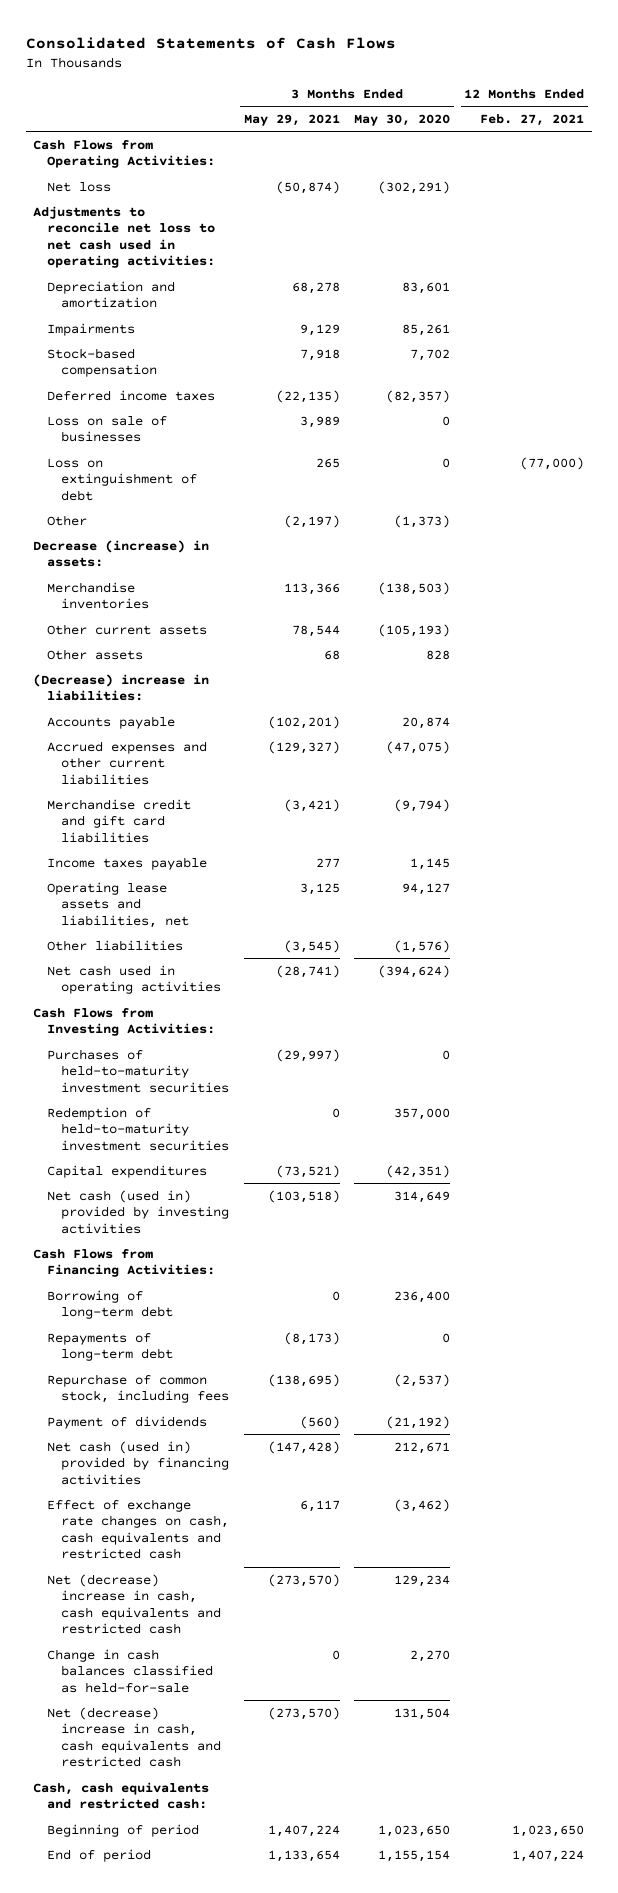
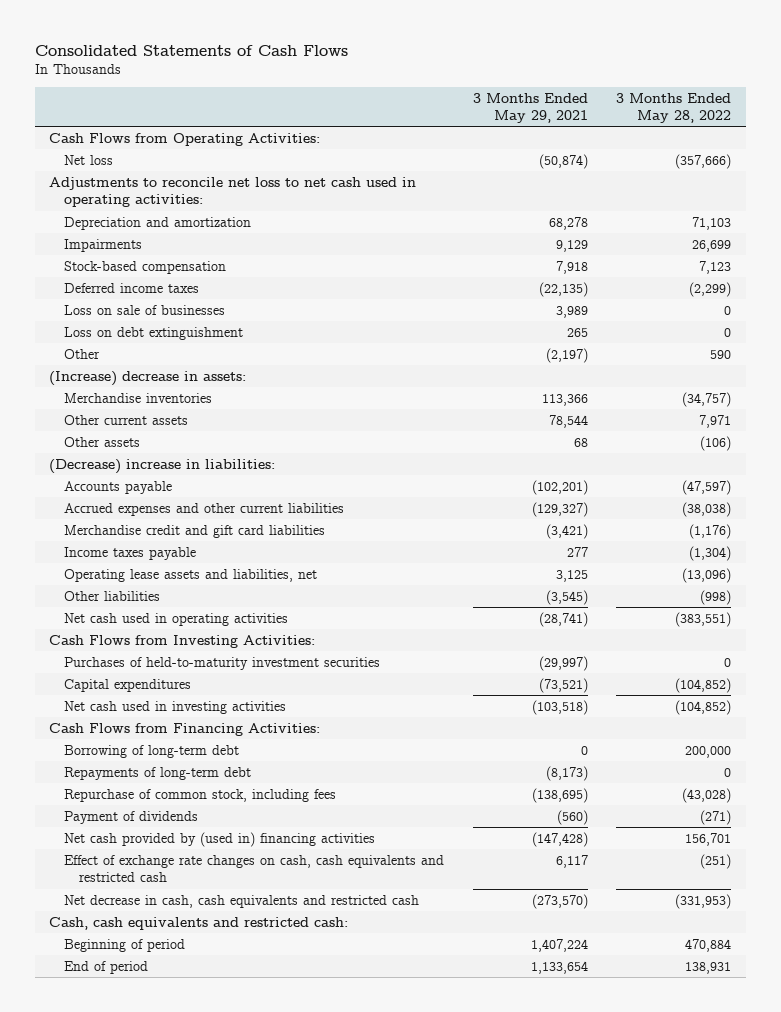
- | 3 Months Ended May 29, 2021 | 3 Months Ended May 30, 2020 | 12 Months Ended Feb. 27, 2021
+ | 3 Months Ended May 29, 2021 | 3 Months Ended May 28, 2022
- Loss on extinguishment of debt | 265 | 0 | (77,000)
+ Loss on debt extinguishment | 265 | 0
- Decrease (increase) in assets:
+ (Increase) decrease in assets:
- Redemption of held-to-maturity investment securities | 0 | 357,000 |
- Net cash (used in) provided by investing activities | (103,518) | 314,649 |
+ Net cash used in investing activities | (103,518) | (104,852)
- Net cash (used in) provided by financing activities | (147,428) | 212,671 |
+ Net cash provided by (used in) financing activities | (147,428) | 156,701
- Net (decrease) increase in cash, cash equivalents and restricted cash | (273,570) | 129,234 |
- Change in cash balances classified as held-for-sale | 0 | 2,270 |
- Net (decrease) increase in cash, cash equivalents and restricted cash | (273,570) | 131,504 |
+ Net decrease in cash, cash equivalents and restricted cash | (273,570) | (331,953)

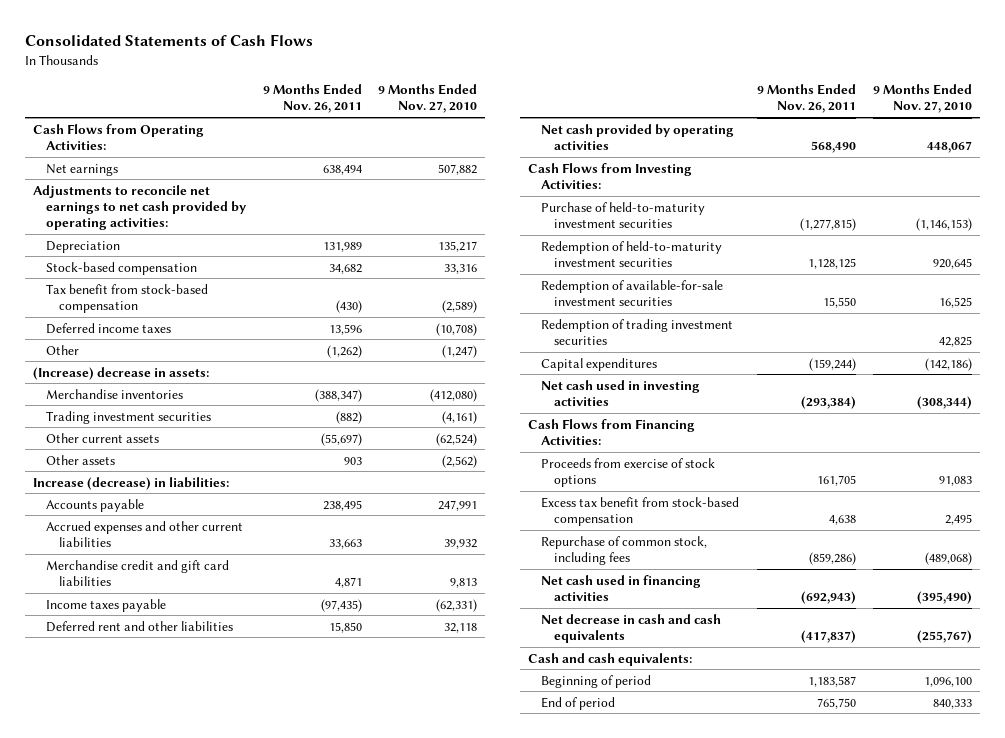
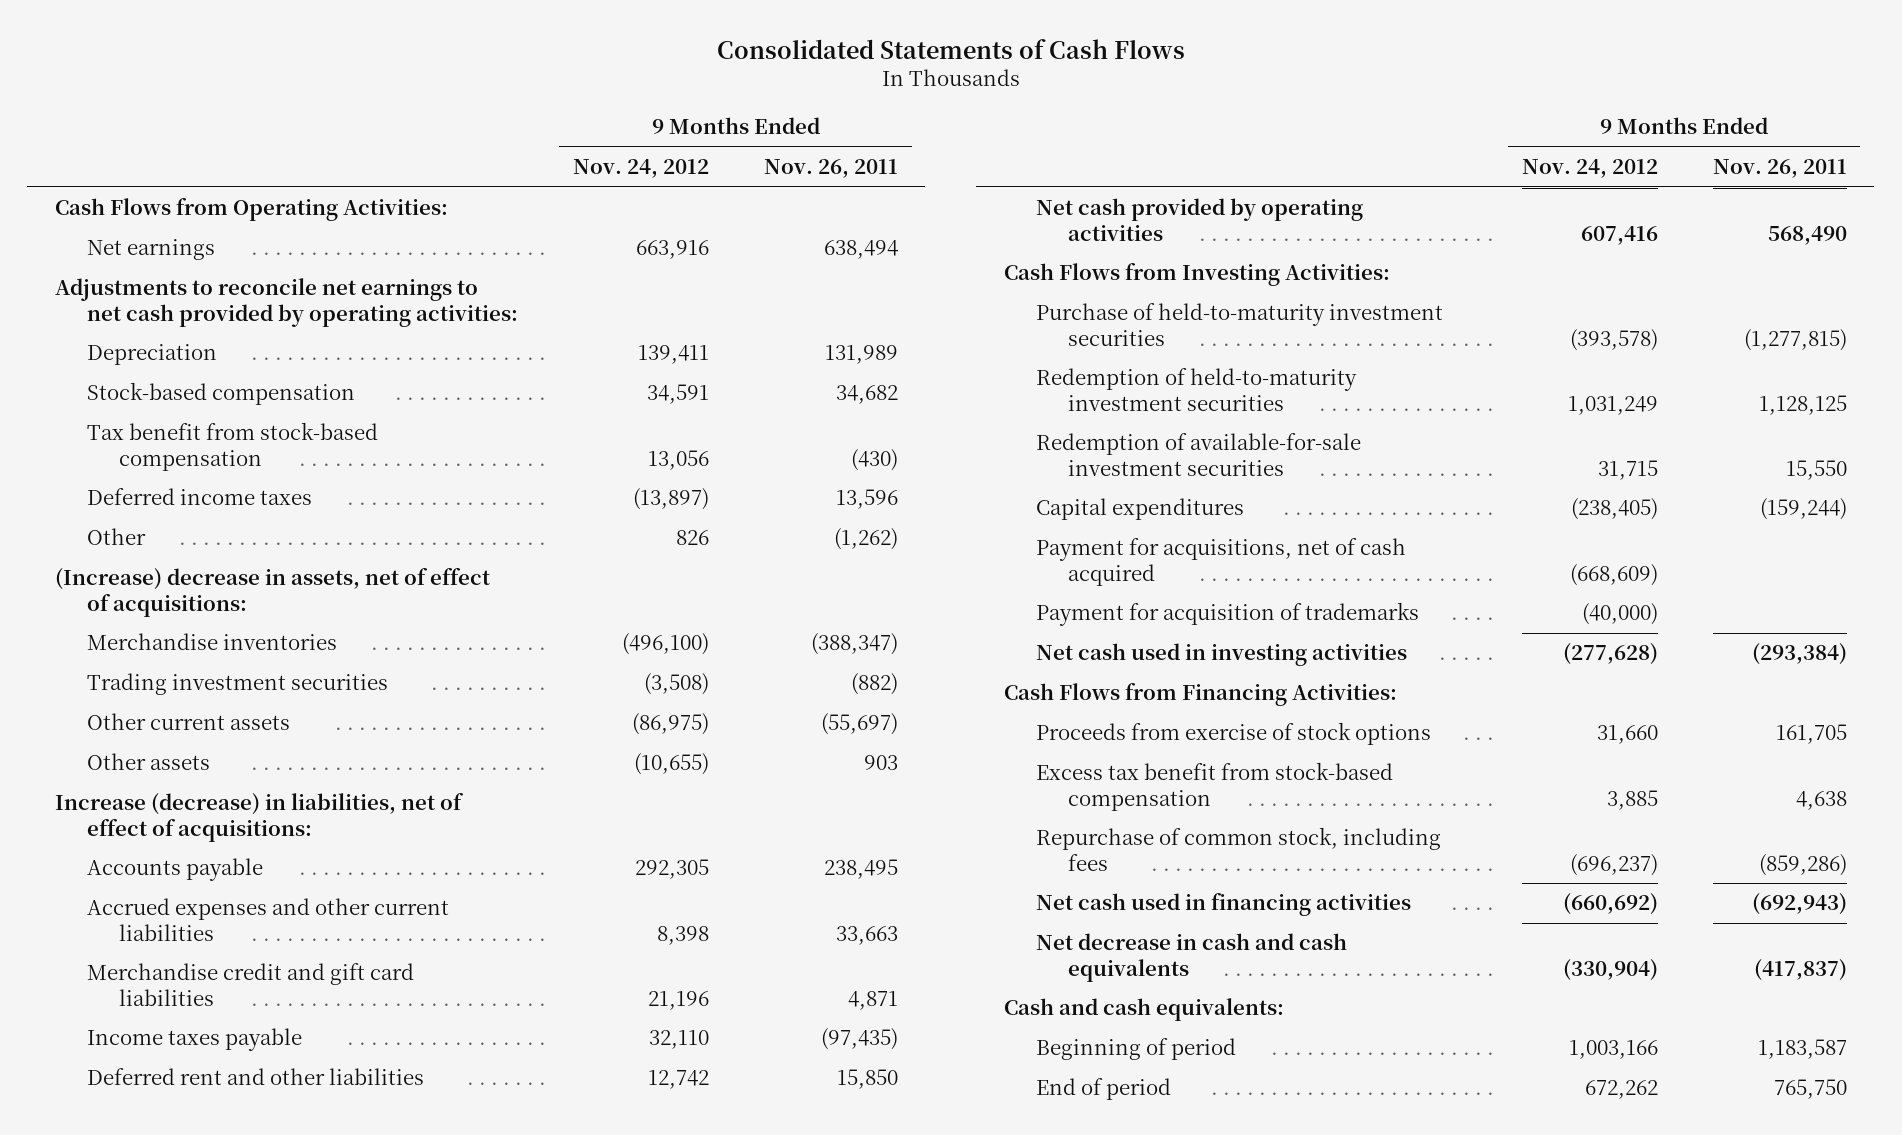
- | 9 Months Ended Nov. 26, 2011 | 9 Months Ended Nov. 27, 2010
+ | 9 Months Ended Nov. 24, 2012 | 9 Months Ended Nov. 26, 2011
- (Increase) decrease in assets:
+ (Increase) decrease in assets, net of effect of acquisitions:
- Increase (decrease) in liabilities:
+ Increase (decrease) in liabilities, net of effect of acquisitions:
- Redemption of trading investment securities | | 42,825
+ Payment for acquisitions, net of cash acquired | (668,609) |
+ Payment for acquisition of trademarks | (40,000) |

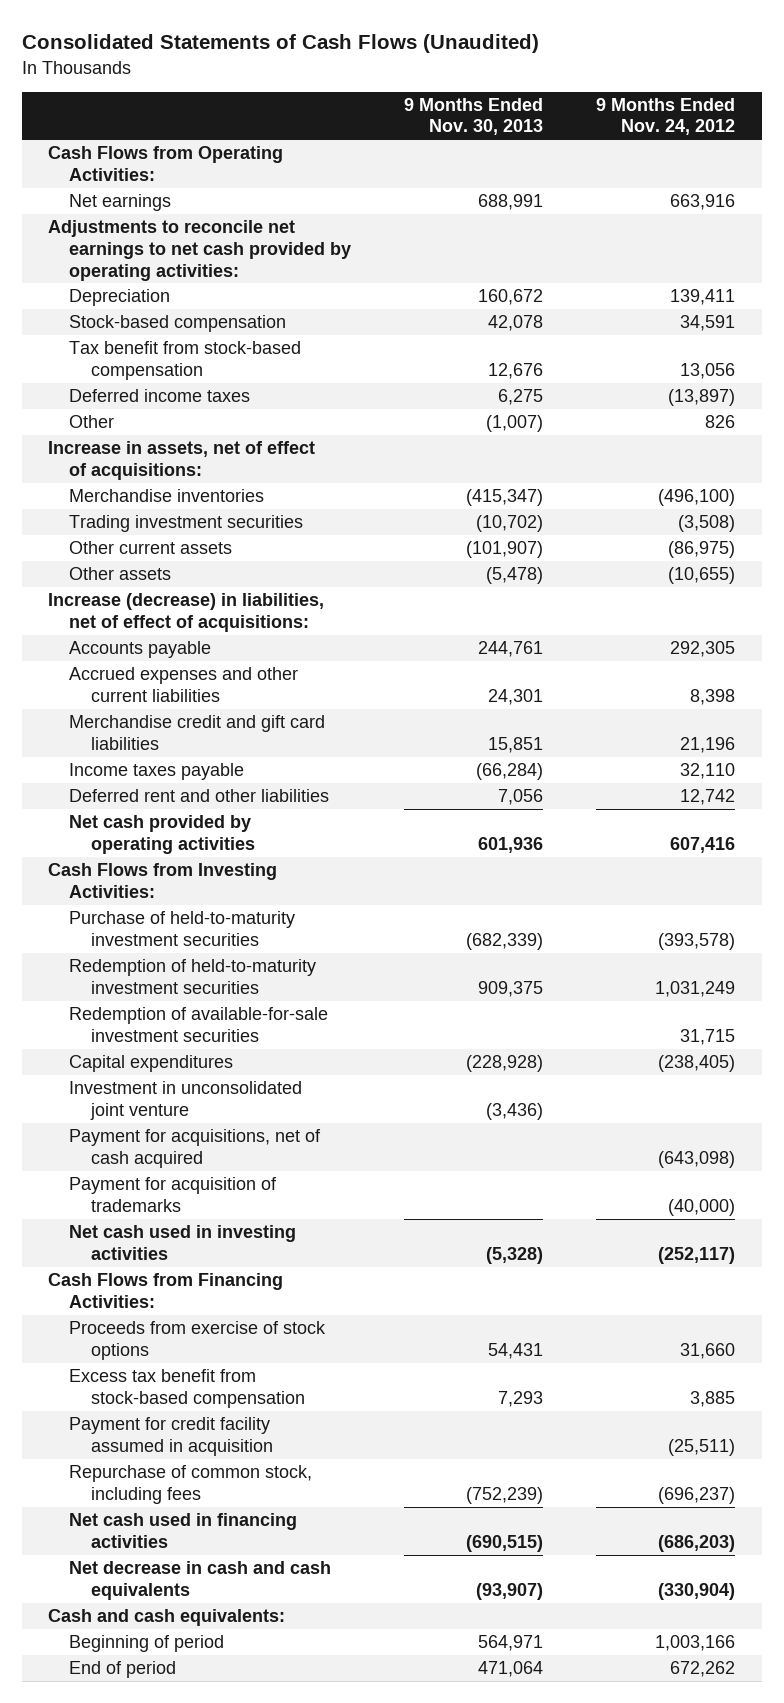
- Consolidated Statements of Cash Flows
+ Consolidated Statements of Cash Flows (Unaudited)
- | 9 Months Ended Nov. 24, 2012 | 9 Months Ended Nov. 26, 2011
+ | 9 Months Ended Nov. 30, 2013 | 9 Months Ended Nov. 24, 2012
- (Increase) decrease in assets, net of effect of acquisitions:
+ Increase in assets, net of effect of acquisitions:
- Payment for acquisitions, net of cash acquired | (668,609) |
+ Investment in unconsolidated joint venture | (3,436) |
+ Payment for acquisitions, net of cash acquired | | (643,098)
- Net cash used in investing activities | (277,628) | (293,384)
+ Net cash used in investing activities | (5,328) | (252,117)
+ Payment for credit facility assumed in acquisition | | (25,511)
- Net cash used in financing activities | (660,692) | (692,943)
+ Net cash used in financing activities | (690,515) | (686,203)

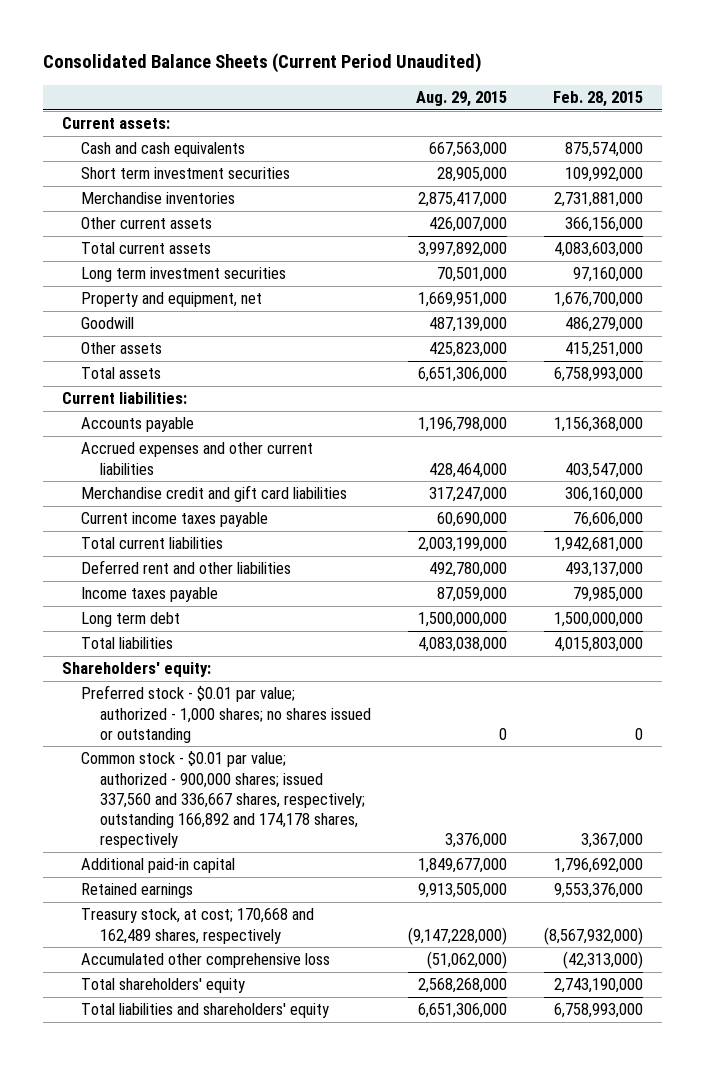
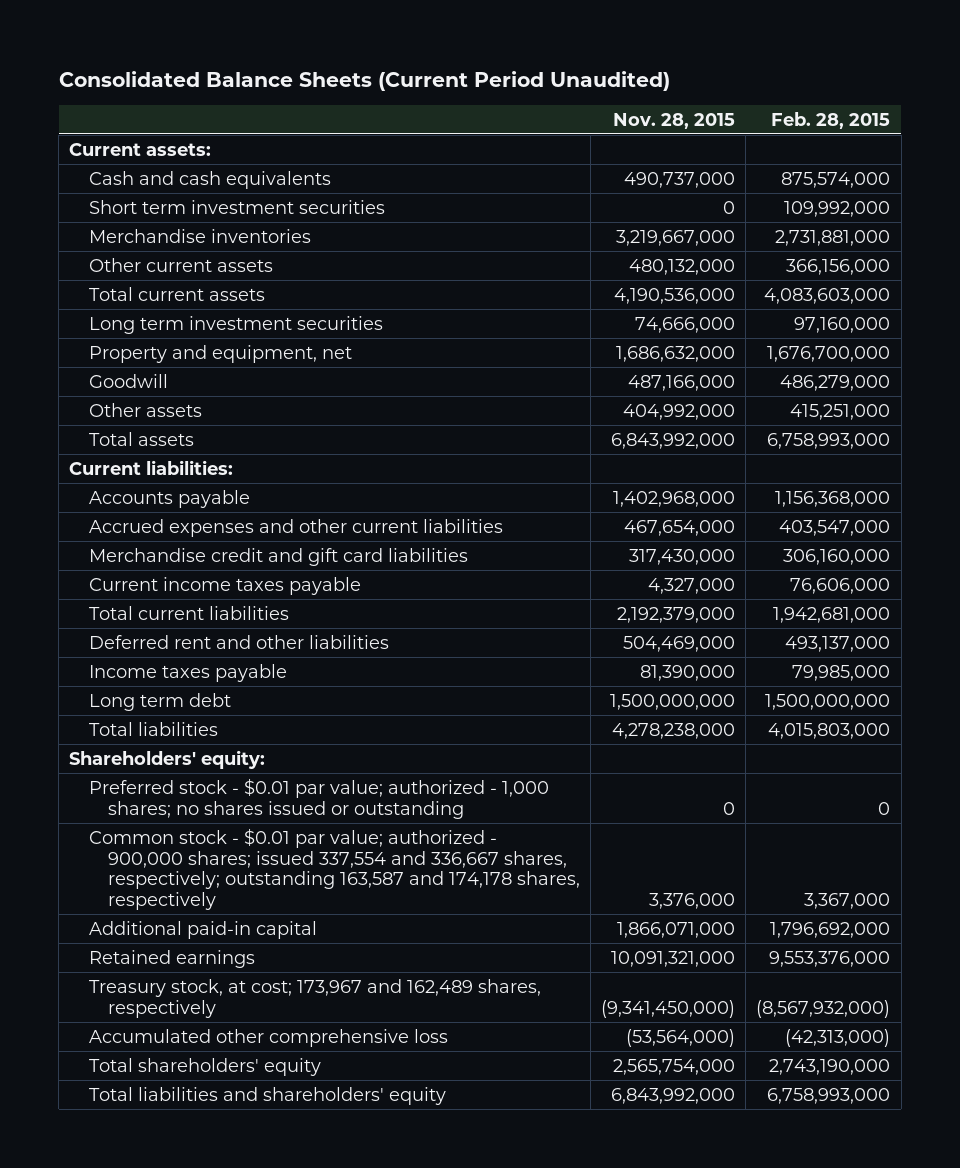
- | Aug. 29, 2015 | Feb. 28, 2015
+ | Nov. 28, 2015 | Feb. 28, 2015
- Common stock - $0.01 par value; authorized - 900,000 shares; issued 337,560 and 336,667 shares, respectively; outstanding 166,892 and 174,178 shares, respectively | 3,376,000 | 3,367,000
+ Common stock - $0.01 par value; authorized - 900,000 shares; issued 337,554 and 336,667 shares, respectively; outstanding 163,587 and 174,178 shares, respectively | 3,376,000 | 3,367,000
- Treasury stock, at cost; 170,668 and 162,489 shares, respectively | (9,147,228,000) | (8,567,932,000)
+ Treasury stock, at cost; 173,967 and 162,489 shares, respectively | (9,341,450,000) | (8,567,932,000)

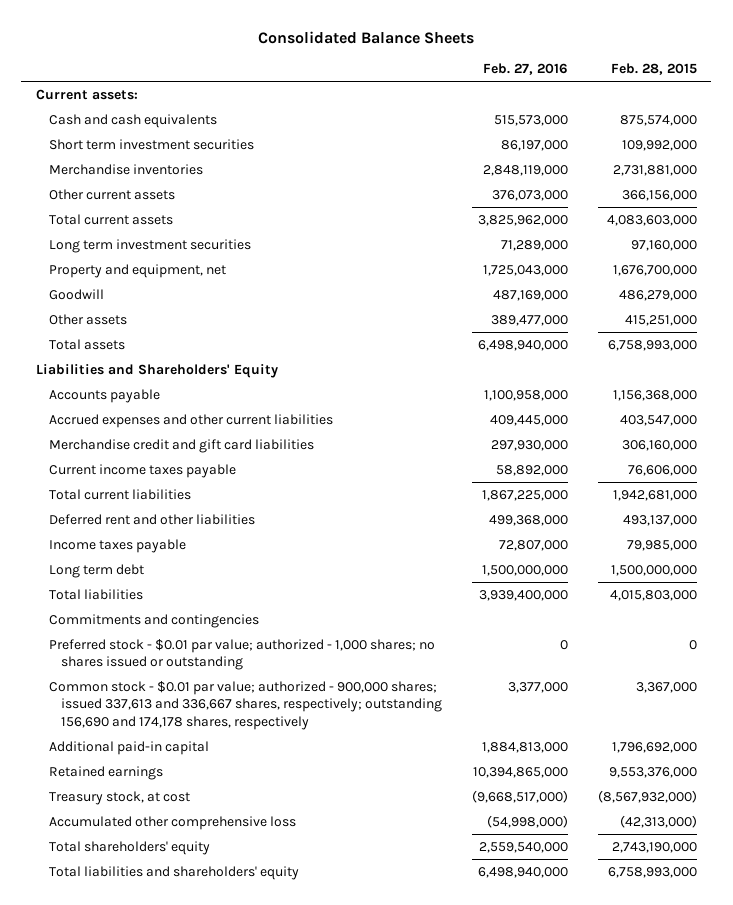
- Consolidated Balance Sheets (Current Period Unaudited)
+ Consolidated Balance Sheets
- | Nov. 28, 2015 | Feb. 28, 2015
+ | Feb. 27, 2016 | Feb. 28, 2015
- Current liabilities:
+ Liabilities and Shareholders' Equity
- Shareholders' equity:
+ Commitments and contingencies
- Common stock - $0.01 par value; authorized - 900,000 shares; issued 337,554 and 336,667 shares, respectively; outstanding 163,587 and 174,178 shares, respectively | 3,376,000 | 3,367,000
+ Common stock - $0.01 par value; authorized - 900,000 shares; issued 337,613 and 336,667 shares, respectively; outstanding 156,690 and 174,178 shares, respectively | 3,377,000 | 3,367,000
- Treasury stock, at cost; 173,967 and 162,489 shares, respectively | (9,341,450,000) | (8,567,932,000)
+ Treasury stock, at cost | (9,668,517,000) | (8,567,932,000)

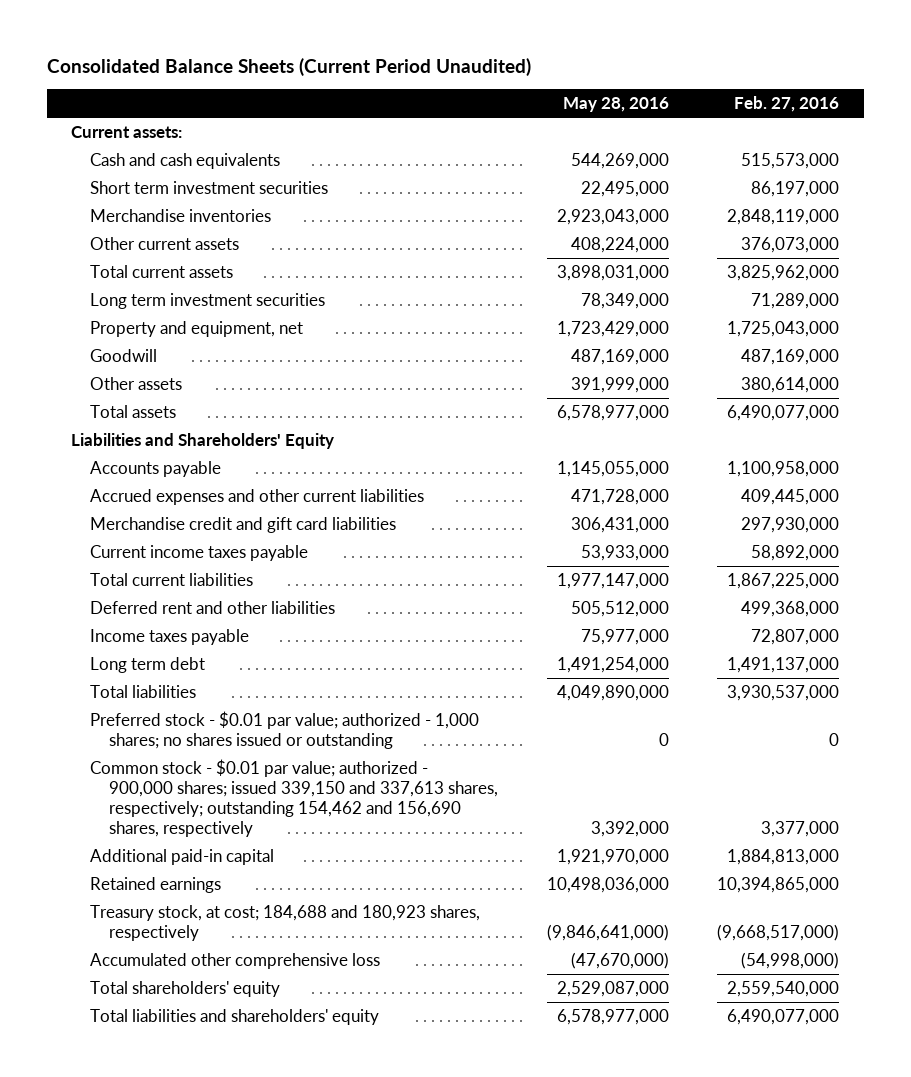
- Consolidated Balance Sheets
+ Consolidated Balance Sheets (Current Period Unaudited)
- | Feb. 27, 2016 | Feb. 28, 2015
+ | May 28, 2016 | Feb. 27, 2016
- Other assets | 389,477,000 | 415,251,000
- Total assets | 6,498,940,000 | 6,758,993,000
+ Other assets | 391,999,000 | 380,614,000
+ Total assets | 6,578,977,000 | 6,490,077,000
- Long term debt | 1,500,000,000 | 1,500,000,000
- Total liabilities | 3,939,400,000 | 4,015,803,000
- Commitments and contingencies
+ Long term debt | 1,491,254,000 | 1,491,137,000
+ Total liabilities | 4,049,890,000 | 3,930,537,000
- Common stock - $0.01 par value; authorized - 900,000 shares; issued 337,613 and 336,667 shares, respectively; outstanding 156,690 and 174,178 shares, respectively | 3,377,000 | 3,367,000
+ Common stock - $0.01 par value; authorized - 900,000 shares; issued 339,150 and 337,613 shares, respectively; outstanding 154,462 and 156,690 shares, respectively | 3,392,000 | 3,377,000
- Treasury stock, at cost | (9,668,517,000) | (8,567,932,000)
+ Treasury stock, at cost; 184,688 and 180,923 shares, respectively | (9,846,641,000) | (9,668,517,000)
- Total liabilities and shareholders' equity | 6,498,940,000 | 6,758,993,000
+ Total liabilities and shareholders' equity | 6,578,977,000 | 6,490,077,000

